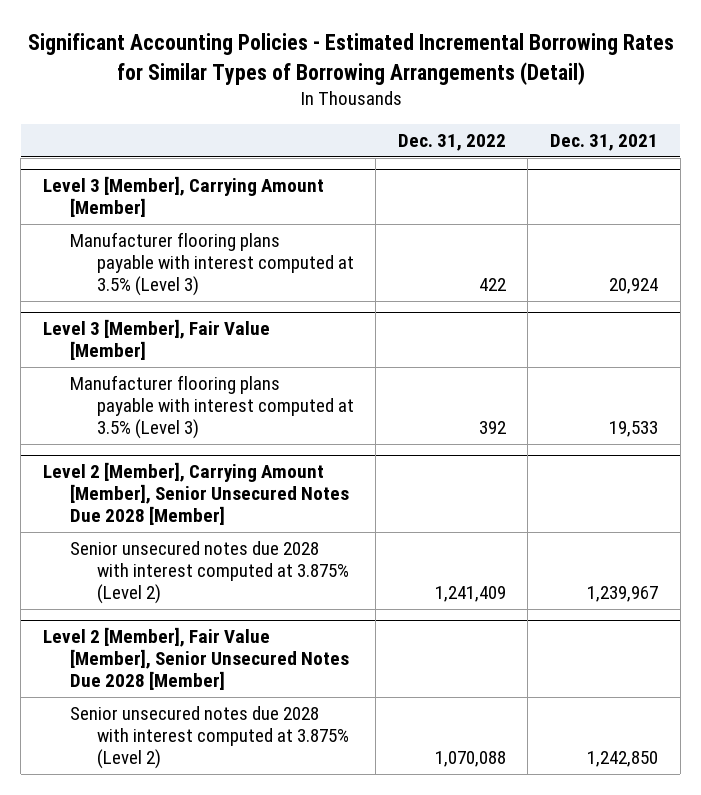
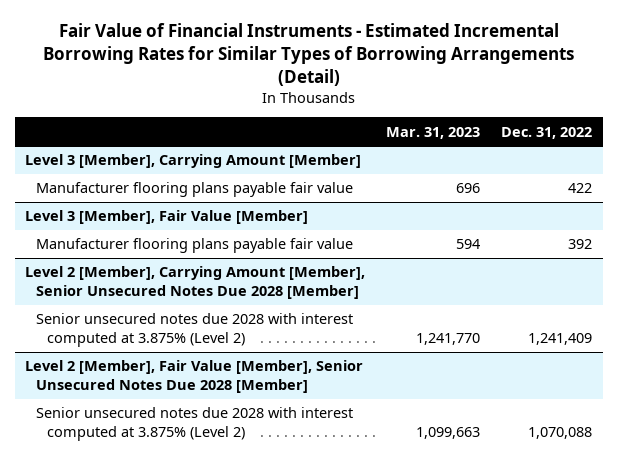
- Significant Accounting Policies - Estimated Incremental Borrowing Rates for Similar Types of Borrowing Arrangements (Detail)
+ Fair Value of Financial Instruments - Estimated Incremental Borrowing Rates for Similar Types of Borrowing Arrangements (Detail)
- | Dec. 31, 2022 | Dec. 31, 2021
+ | Mar. 31, 2023 | Dec. 31, 2022
@ Level 3 [Member], Carrying Amount [Member]
- Manufacturer flooring plans payable with interest computed at 3.5% (Level 3) | 422 | 20,924
+ Manufacturer flooring plans payable fair value | 696 | 422
@ Level 3 [Member], Fair Value [Member]
- Manufacturer flooring plans payable with interest computed at 3.5% (Level 3) | 392 | 19,533
+ Manufacturer flooring plans payable fair value | 594 | 392

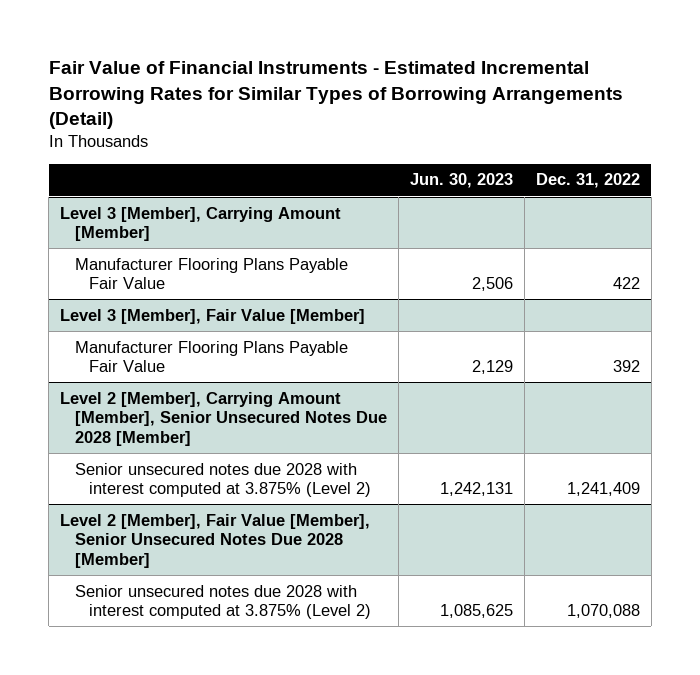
- | Mar. 31, 2023 | Dec. 31, 2022
+ | Jun. 30, 2023 | Dec. 31, 2022
@ Level 3 [Member], Carrying Amount [Member]
- Manufacturer flooring plans payable fair value | 696 | 422
+ Manufacturer Flooring Plans Payable Fair Value | 2,506 | 422
@ Level 3 [Member], Fair Value [Member]
- Manufacturer flooring plans payable fair value | 594 | 392
+ Manufacturer Flooring Plans Payable Fair Value | 2,129 | 392

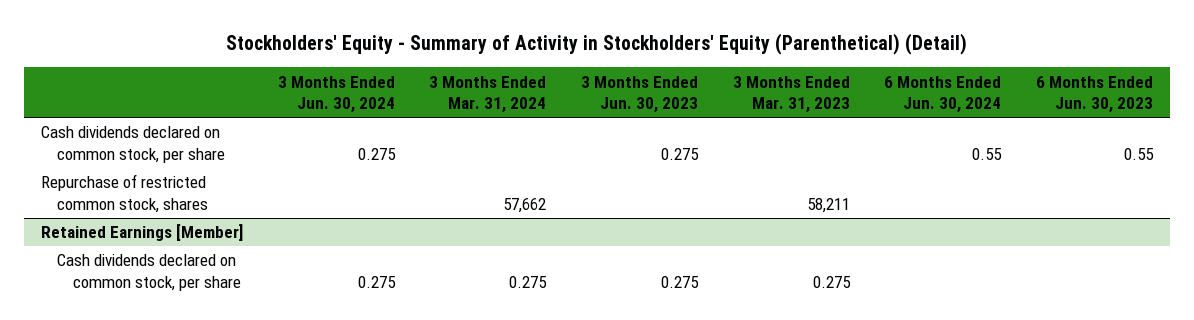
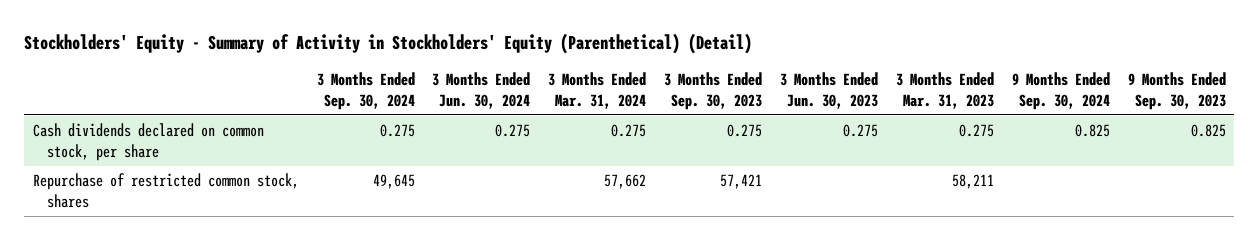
- | 3 Months Ended Jun. 30, 2024 | 3 Months Ended Mar. 31, 2024 | 3 Months Ended Jun. 30, 2023 | 3 Months Ended Mar. 31, 2023 | 6 Months Ended Jun. 30, 2024 | 6 Months Ended Jun. 30, 2023
+ | 3 Months Ended Sep. 30, 2024 | 3 Months Ended Jun. 30, 2024 | 3 Months Ended Mar. 31, 2024 | 3 Months Ended Sep. 30, 2023 | 3 Months Ended Jun. 30, 2023 | 3 Months Ended Mar. 31, 2023 | 9 Months Ended Sep. 30, 2024 | 9 Months Ended Sep. 30, 2023
- Cash dividends declared on common stock, per share | 0.275 | | 0.275 | | 0.55 | 0.55
- Retained Earnings [Member]
moved down: Repurchase of restricted common stock, shares | 49,645 | | 57,662 | 57,421 | | 58,211 | |

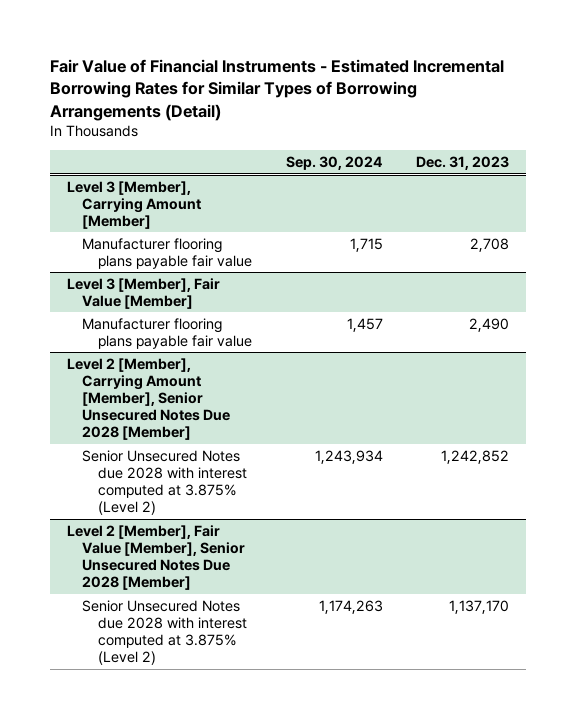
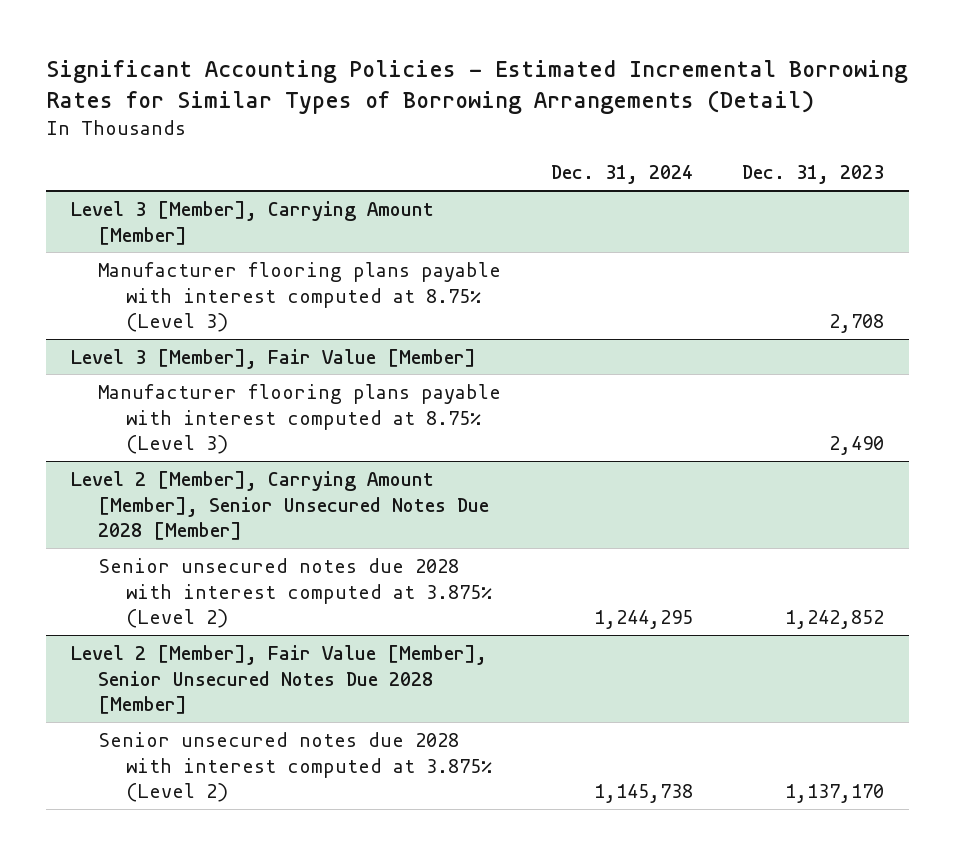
- Fair Value of Financial Instruments - Estimated Incremental Borrowing Rates for Similar Types of Borrowing Arrangements (Detail)
+ Significant Accounting Policies - Estimated Incremental Borrowing Rates for Similar Types of Borrowing Arrangements (Detail)
- | Sep. 30, 2024 | Dec. 31, 2023
+ | Dec. 31, 2024 | Dec. 31, 2023
@ Level 3 [Member], Carrying Amount [Member]
- Manufacturer flooring plans payable fair value | 1,715 | 2,708
+ Manufacturer flooring plans payable with interest computed at 8.75% (Level 3) | | 2,708
@ Level 3 [Member], Fair Value [Member]
- Manufacturer flooring plans payable fair value | 1,457 | 2,490
+ Manufacturer flooring plans payable with interest computed at 8.75% (Level 3) | | 2,490
@ Level 2 [Member], Carrying Amount [Member], Senior Unsecured Notes Due 2028 [Member]
- Senior Unsecured Notes due 2028 with interest computed at 3.875% (Level 2) | 1,243,934 | 1,242,852
+ Senior unsecured notes due 2028 with interest computed at 3.875% (Level 2) | 1,244,295 | 1,242,852
@ Level 2 [Member], Fair Value [Member], Senior Unsecured Notes Due 2028 [Member]
- Senior Unsecured Notes due 2028 with interest computed at 3.875% (Level 2) | 1,174,263 | 1,137,170
+ Senior unsecured notes due 2028 with interest computed at 3.875% (Level 2) | 1,145,738 | 1,137,170

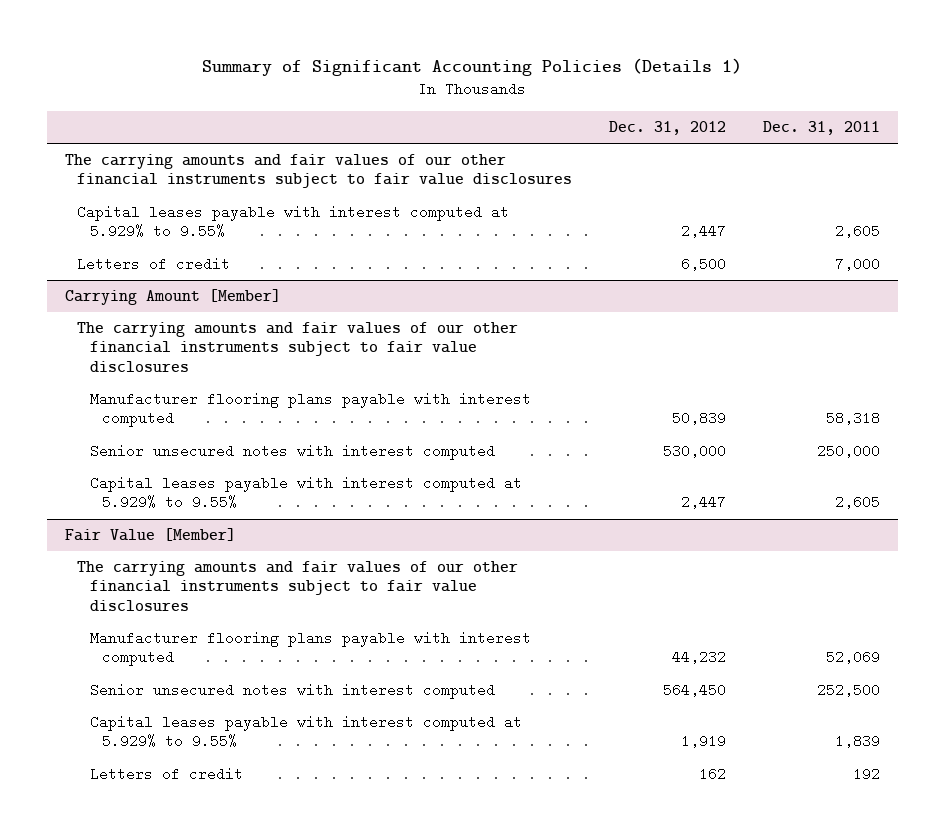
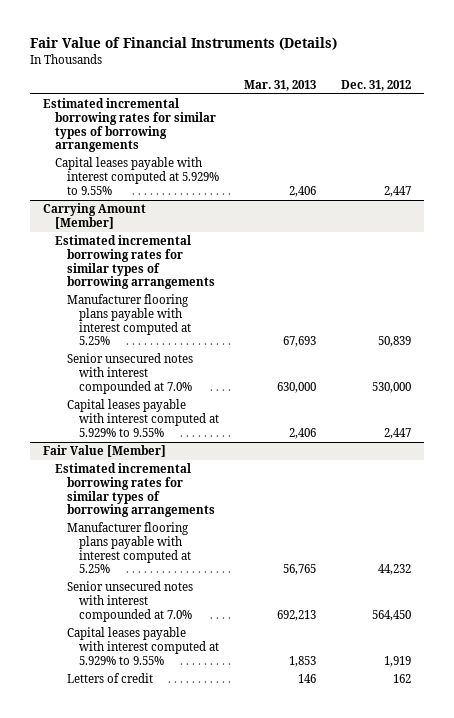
- Summary of Significant Accounting Policies (Details 1)
+ Fair Value of Financial Instruments (Details)
- | Dec. 31, 2012 | Dec. 31, 2011
+ | Mar. 31, 2013 | Dec. 31, 2012
- The carrying amounts and fair values of our other financial instruments subject to fair value disclosures
+ Estimated incremental borrowing rates for similar types of borrowing arrangements
- Letters of credit | 6,500 | 7,000
@ Carrying Amount [Member]
- The carrying amounts and fair values of our other financial instruments subject to fair value disclosures
- Manufacturer flooring plans payable with interest computed | 50,839 | 58,318
- Senior unsecured notes with interest computed | 530,000 | 250,000
+ Estimated incremental borrowing rates for similar types of borrowing arrangements
+ Manufacturer flooring plans payable with interest computed at 5.25% | 67,693 | 50,839
+ Senior unsecured notes with interest compounded at 7.0% | 630,000 | 530,000
@ Fair Value [Member]
- The carrying amounts and fair values of our other financial instruments subject to fair value disclosures
- Manufacturer flooring plans payable with interest computed | 44,232 | 52,069
- Senior unsecured notes with interest computed | 564,450 | 252,500
+ Estimated incremental borrowing rates for similar types of borrowing arrangements
+ Manufacturer flooring plans payable with interest computed at 5.25% | 56,765 | 44,232
+ Senior unsecured notes with interest compounded at 7.0% | 692,213 | 564,450

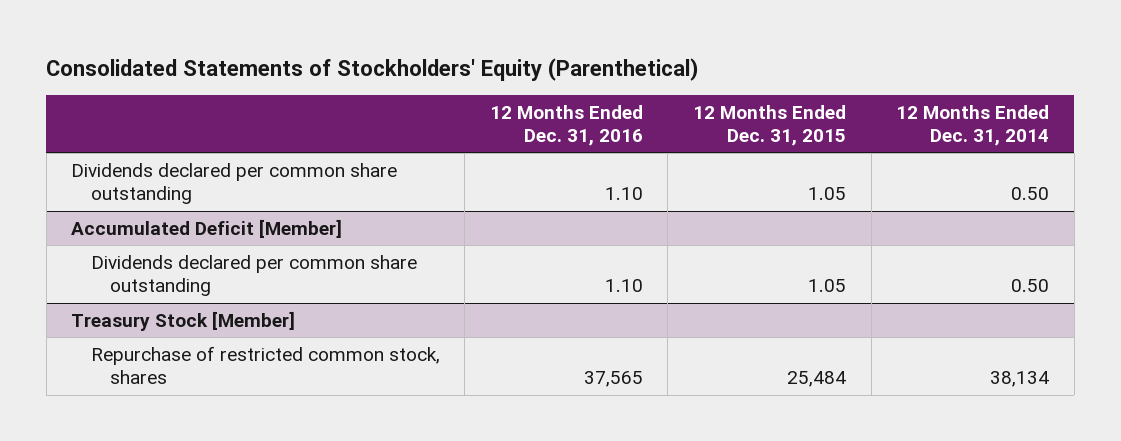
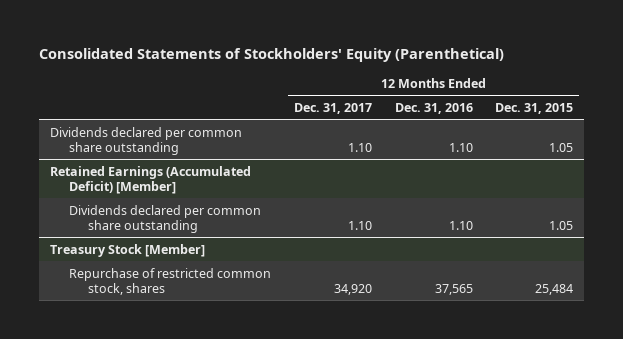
- | 12 Months Ended Dec. 31, 2016 | 12 Months Ended Dec. 31, 2015 | 12 Months Ended Dec. 31, 2014
+ | 12 Months Ended Dec. 31, 2017 | 12 Months Ended Dec. 31, 2016 | 12 Months Ended Dec. 31, 2015
- Accumulated Deficit [Member]
+ Retained Earnings (Accumulated Deficit) [Member]

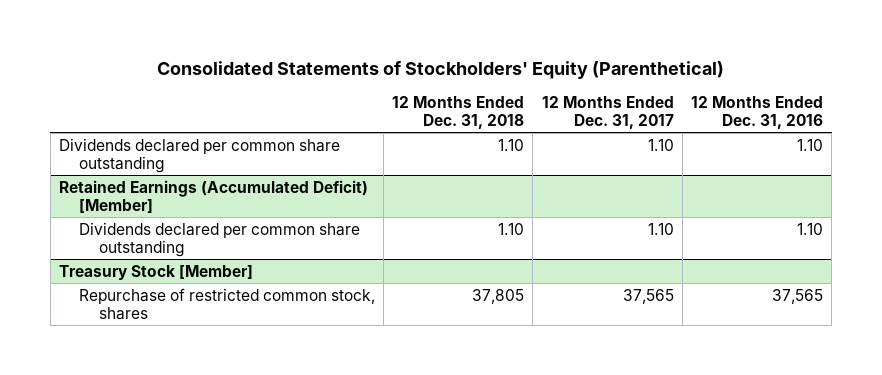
- | 12 Months Ended Dec. 31, 2017 | 12 Months Ended Dec. 31, 2016 | 12 Months Ended Dec. 31, 2015
+ | 12 Months Ended Dec. 31, 2018 | 12 Months Ended Dec. 31, 2017 | 12 Months Ended Dec. 31, 2016
@ Treasury Stock [Member]
- Repurchase of restricted common stock, shares | 34,920 | 37,565 | 25,484
+ Repurchase of restricted common stock, shares | 37,805 | 37,565 | 37,565

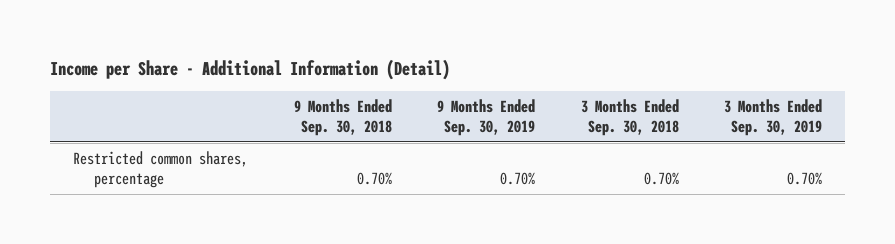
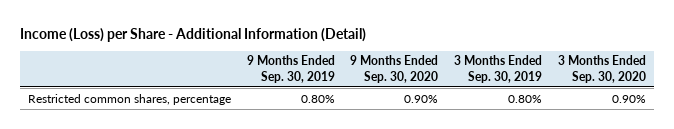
- Income per Share - Additional Information (Detail)
+ Income (Loss) per Share - Additional Information (Detail)
- | 9 Months Ended Sep. 30, 2018 | 9 Months Ended Sep. 30, 2019 | 3 Months Ended Sep. 30, 2018 | 3 Months Ended Sep. 30, 2019
+ | 9 Months Ended Sep. 30, 2019 | 9 Months Ended Sep. 30, 2020 | 3 Months Ended Sep. 30, 2019 | 3 Months Ended Sep. 30, 2020
- Restricted common shares, percentage | 0.70% | 0.70% | 0.70% | 0.70%
+ Restricted common shares, percentage | 0.80% | 0.90% | 0.80% | 0.90%

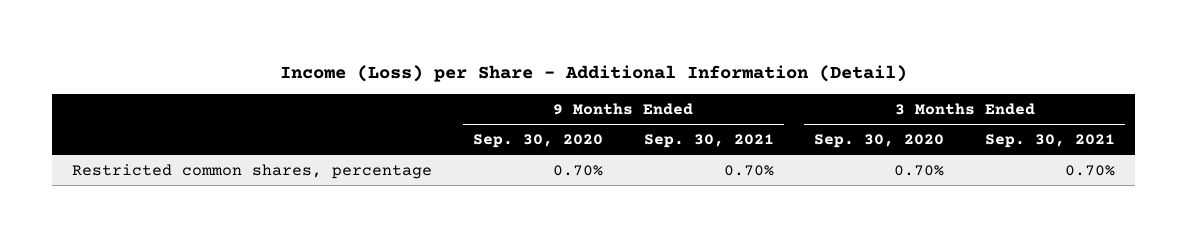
- | 9 Months Ended Sep. 30, 2019 | 9 Months Ended Sep. 30, 2020 | 3 Months Ended Sep. 30, 2019 | 3 Months Ended Sep. 30, 2020
+ | 9 Months Ended Sep. 30, 2020 | 9 Months Ended Sep. 30, 2021 | 3 Months Ended Sep. 30, 2020 | 3 Months Ended Sep. 30, 2021
- Restricted common shares, percentage | 0.80% | 0.90% | 0.80% | 0.90%
+ Restricted common shares, percentage | 0.70% | 0.70% | 0.70% | 0.70%

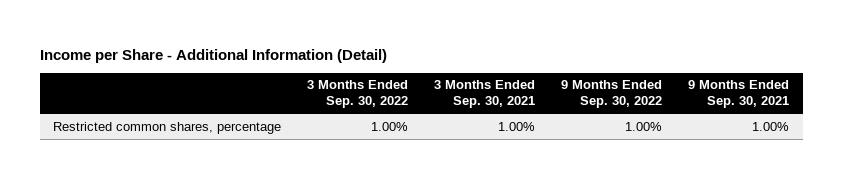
- Income (Loss) per Share - Additional Information (Detail)
+ Income per Share - Additional Information (Detail)
- | 9 Months Ended Sep. 30, 2020 | 9 Months Ended Sep. 30, 2021 | 3 Months Ended Sep. 30, 2020 | 3 Months Ended Sep. 30, 2021
+ | 3 Months Ended Sep. 30, 2022 | 3 Months Ended Sep. 30, 2021 | 9 Months Ended Sep. 30, 2022 | 9 Months Ended Sep. 30, 2021
- Restricted common shares, percentage | 0.70% | 0.70% | 0.70% | 0.70%
+ Restricted common shares, percentage | 1.00% | 1.00% | 1.00% | 1.00%

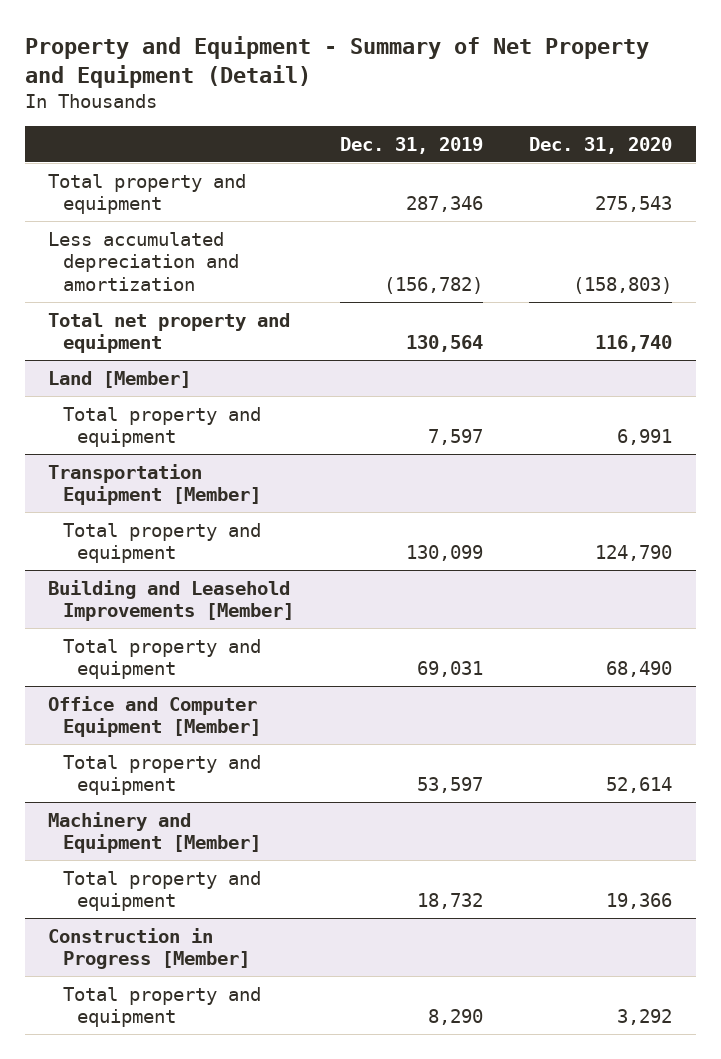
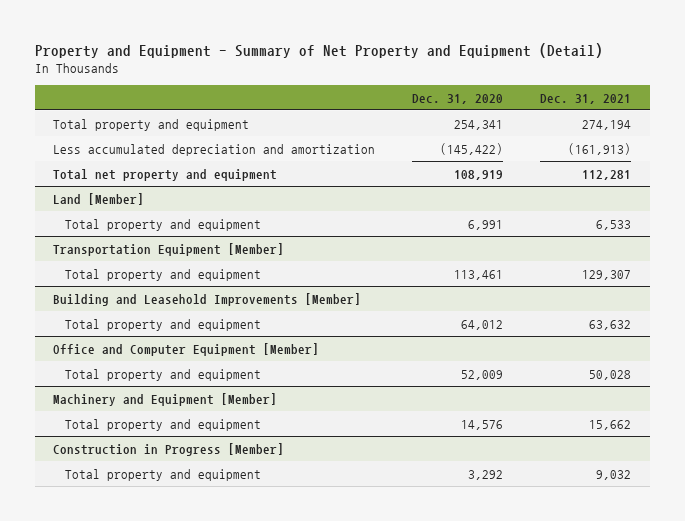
- | Dec. 31, 2019 | Dec. 31, 2020
+ | Dec. 31, 2020 | Dec. 31, 2021
- Total property and equipment | 287,346 | 275,543
- Less accumulated depreciation and amortization | (156,782) | (158,803)
- Total net property and equipment | 130,564 | 116,740
+ Total property and equipment | 254,341 | 274,194
+ Less accumulated depreciation and amortization | (145,422) | (161,913)
+ Total net property and equipment | 108,919 | 112,281
@ Transportation Equipment [Member]
- Total property and equipment | 130,099 | 124,790
+ Total property and equipment | 113,461 | 129,307
@ Building and Leasehold Improvements [Member]
- Total property and equipment | 69,031 | 68,490
+ Total property and equipment | 64,012 | 63,632
@ Office and Computer Equipment [Member]
- Total property and equipment | 53,597 | 52,614
+ Total property and equipment | 52,009 | 50,028
@ Machinery and Equipment [Member]
- Total property and equipment | 18,732 | 19,366
+ Total property and equipment | 14,576 | 15,662

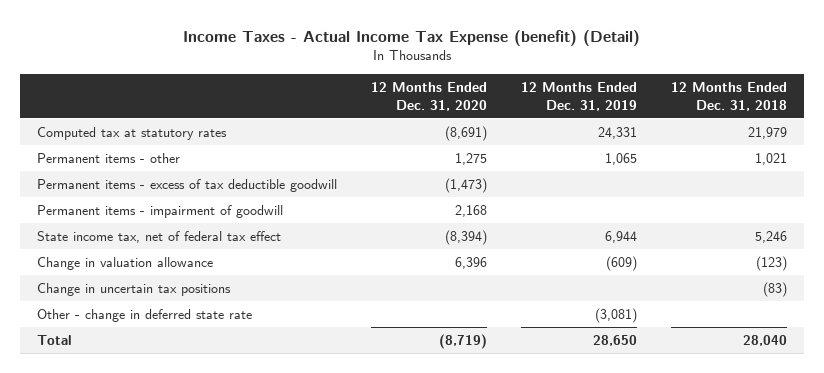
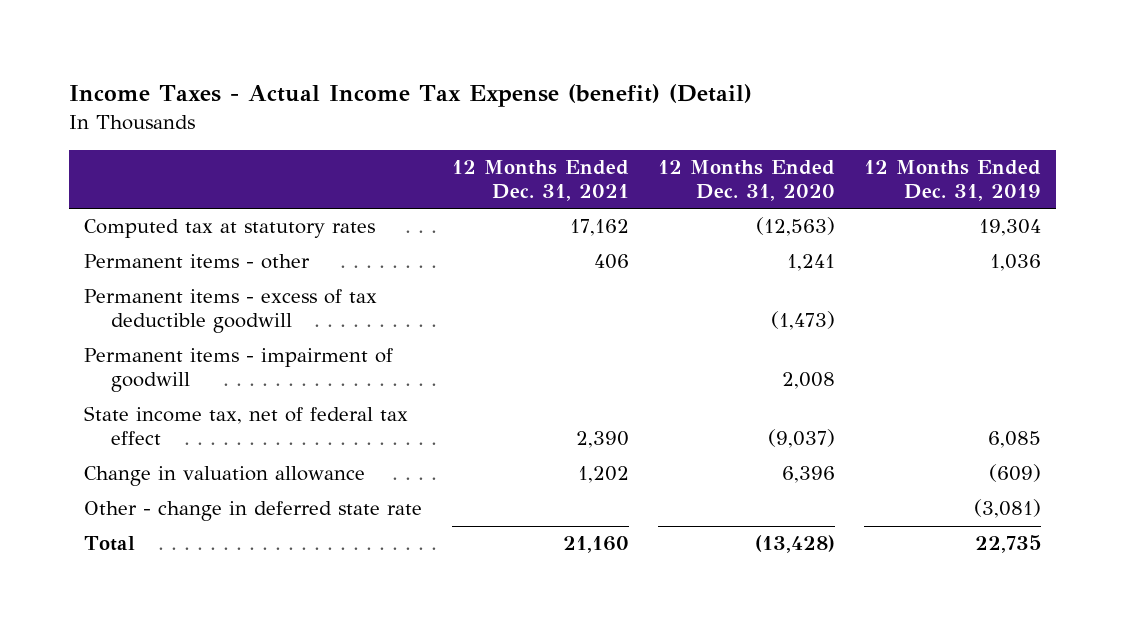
- | 12 Months Ended Dec. 31, 2020 | 12 Months Ended Dec. 31, 2019 | 12 Months Ended Dec. 31, 2018
+ | 12 Months Ended Dec. 31, 2021 | 12 Months Ended Dec. 31, 2020 | 12 Months Ended Dec. 31, 2019
- Computed tax at statutory rates | (8,691) | 24,331 | 21,979
- Permanent items - other | 1,275 | 1,065 | 1,021
+ Computed tax at statutory rates | 17,162 | (12,563) | 19,304
+ Permanent items - other | 406 | 1,241 | 1,036
- Permanent items - impairment of goodwill | 2,168 | |
- State income tax, net of federal tax effect | (8,394) | 6,944 | 5,246
+ Permanent items - impairment of goodwill | | 2,008 |
+ State income tax, net of federal tax effect | 2,390 | (9,037) | 6,085
- Change in uncertain tax positions | | | (83)
- Total | (8,719) | 28,650 | 28,040
+ Total | 21,160 | (13,428) | 22,735

